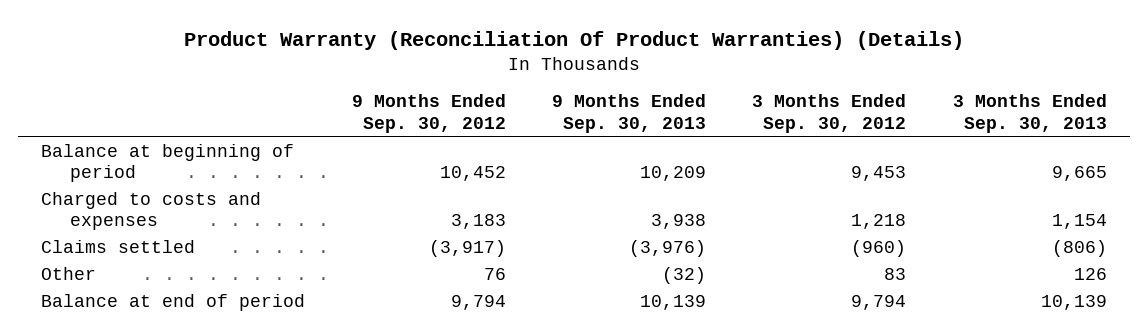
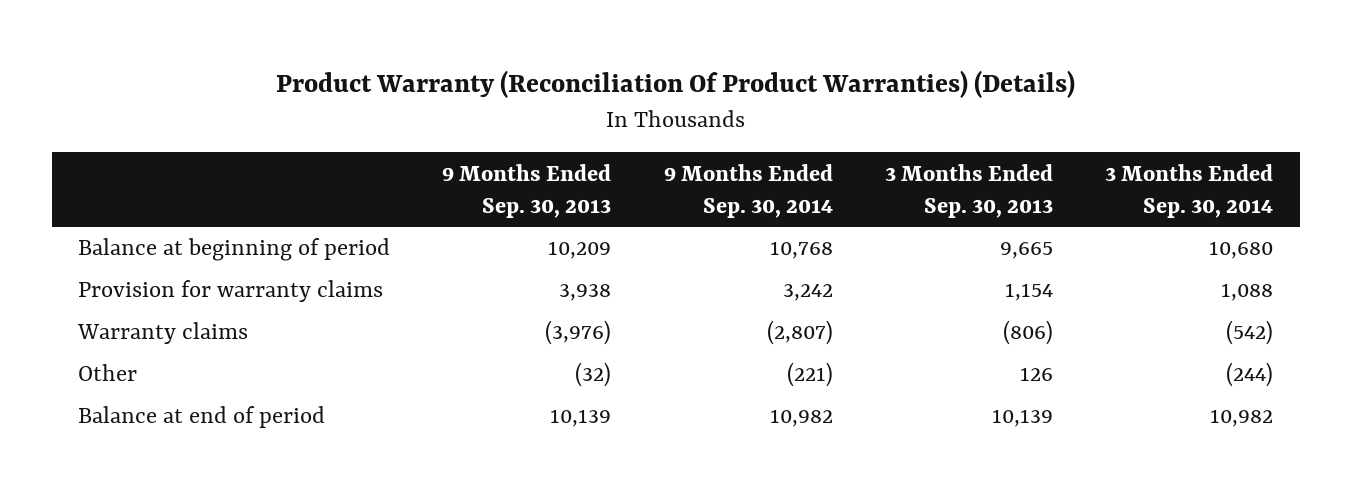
- | 9 Months Ended Sep. 30, 2012 | 9 Months Ended Sep. 30, 2013 | 3 Months Ended Sep. 30, 2012 | 3 Months Ended Sep. 30, 2013
+ | 9 Months Ended Sep. 30, 2013 | 9 Months Ended Sep. 30, 2014 | 3 Months Ended Sep. 30, 2013 | 3 Months Ended Sep. 30, 2014
- Charged to costs and expenses | 3,183 | 3,938 | 1,218 | 1,154
- Claims settled | (3,917) | (3,976) | (960) | (806)
+ Provision for warranty claims | 3,938 | 3,242 | 1,154 | 1,088
+ Warranty claims | (3,976) | (2,807) | (806) | (542)

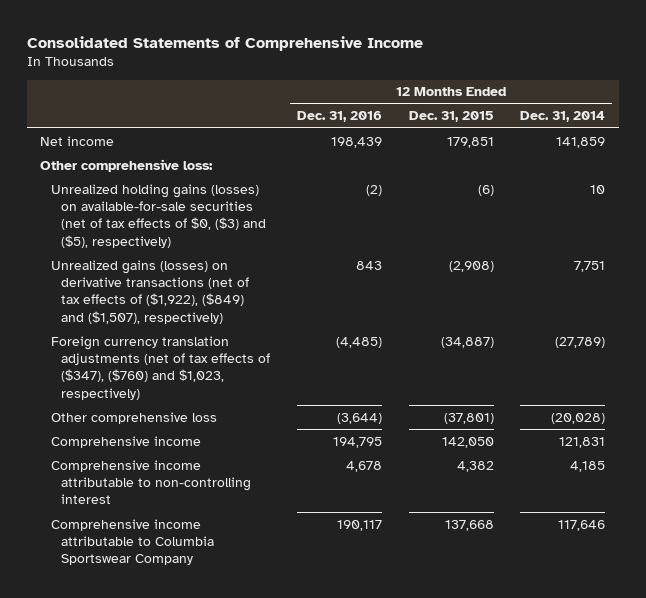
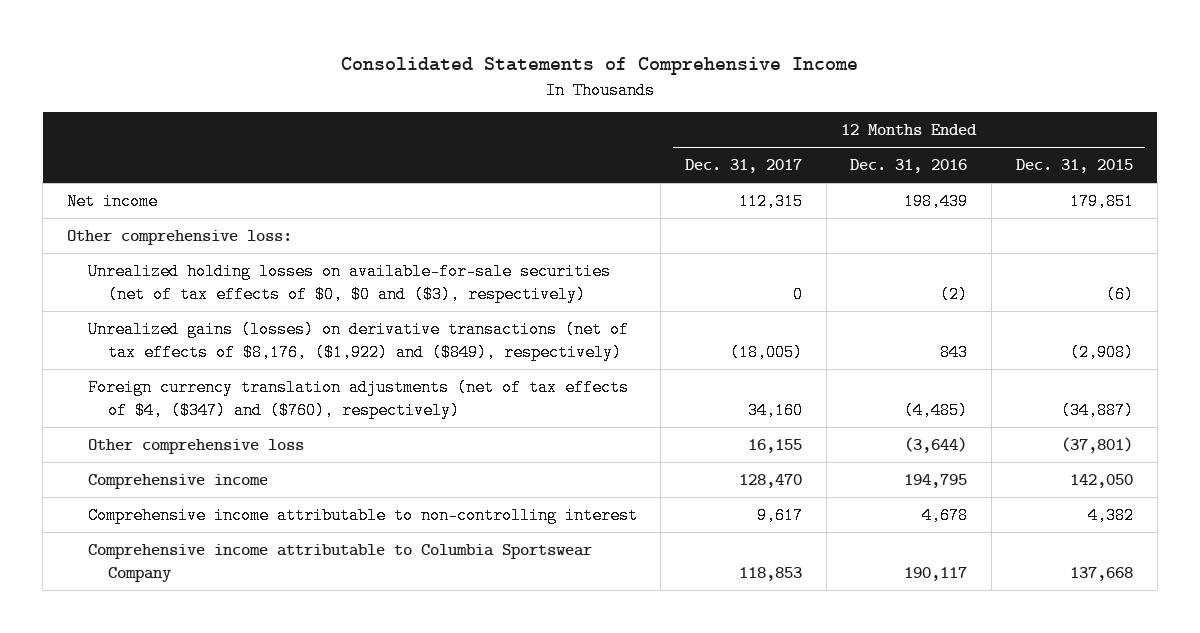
- | 12 Months Ended Dec. 31, 2016 | 12 Months Ended Dec. 31, 2015 | 12 Months Ended Dec. 31, 2014
+ | 12 Months Ended Dec. 31, 2017 | 12 Months Ended Dec. 31, 2016 | 12 Months Ended Dec. 31, 2015
- Unrealized holding gains (losses) on available-for-sale securities (net of tax effects of $0, ($3) and ($5), respectively) | (2) | (6) | 10
- Unrealized gains (losses) on derivative transactions (net of tax effects of ($1,922), ($849) and ($1,507), respectively) | 843 | (2,908) | 7,751
- Foreign currency translation adjustments (net of tax effects of ($347), ($760) and $1,023, respectively) | (4,485) | (34,887) | (27,789)
+ Unrealized holding losses on available-for-sale securities (net of tax effects of $0, $0 and ($3), respectively) | 0 | (2) | (6)
+ Unrealized gains (losses) on derivative transactions (net of tax effects of $8,176, ($1,922) and ($849), respectively) | (18,005) | 843 | (2,908)
+ Foreign currency translation adjustments (net of tax effects of $4, ($347) and ($760), respectively) | 34,160 | (4,485) | (34,887)

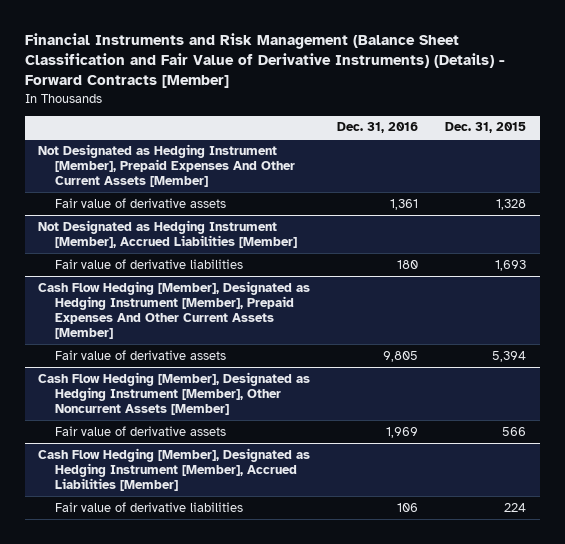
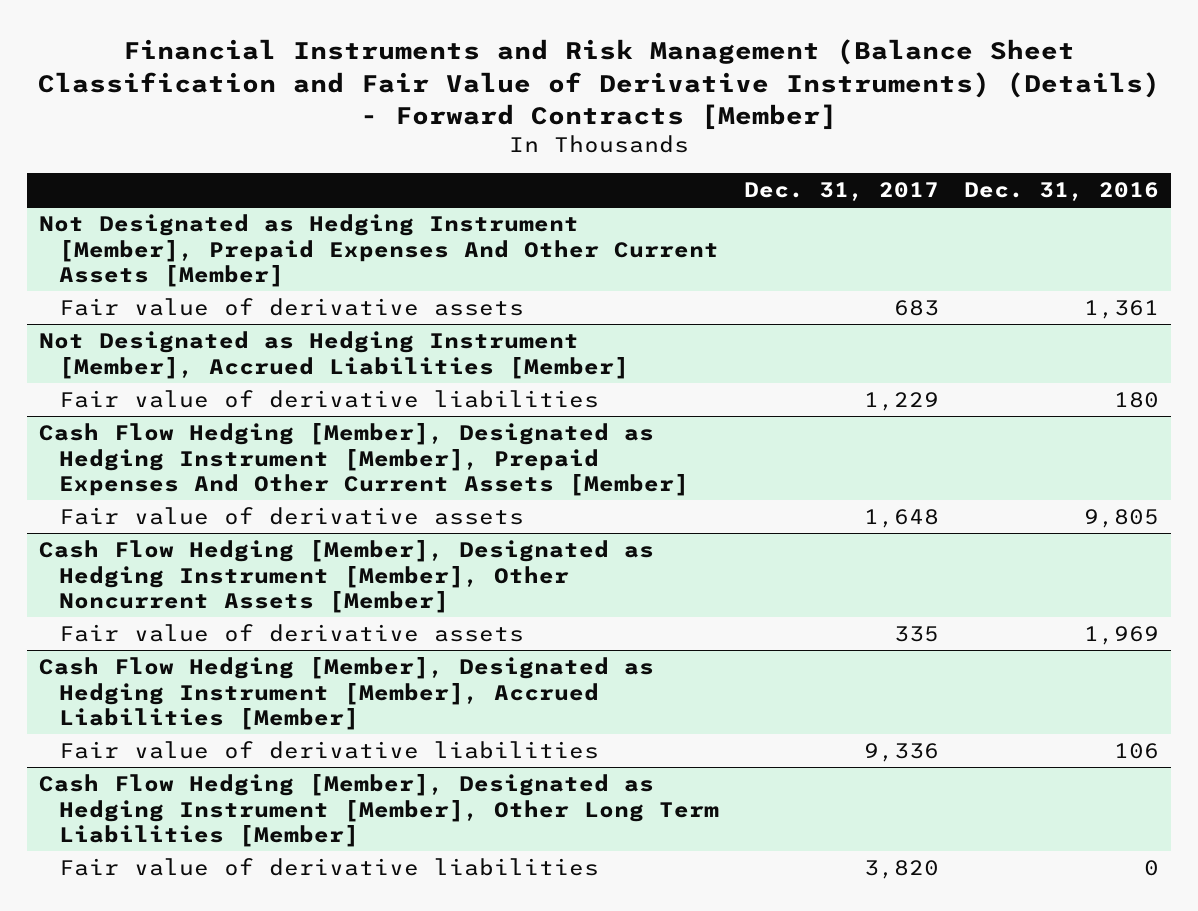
- | Dec. 31, 2016 | Dec. 31, 2015
+ | Dec. 31, 2017 | Dec. 31, 2016
+ Cash Flow Hedging [Member], Designated as Hedging Instrument [Member], Other Long Term Liabilities [Member]
+ Fair value of derivative liabilities | 3,820 | 0

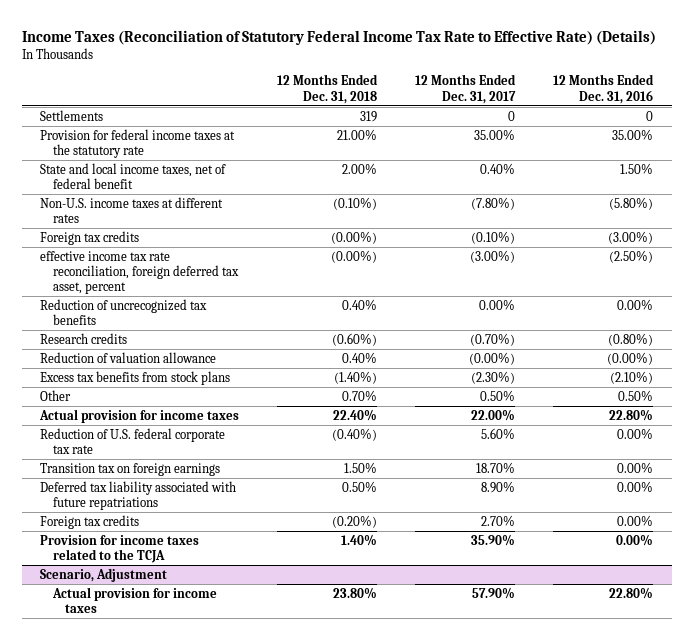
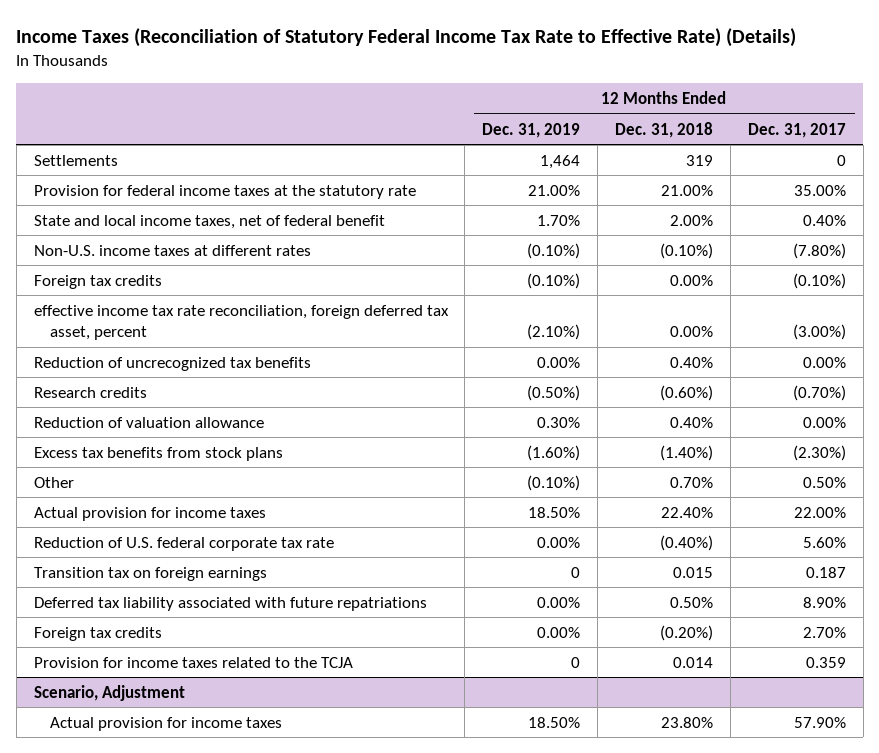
- | 12 Months Ended Dec. 31, 2018 | 12 Months Ended Dec. 31, 2017 | 12 Months Ended Dec. 31, 2016
+ | 12 Months Ended Dec. 31, 2019 | 12 Months Ended Dec. 31, 2018 | 12 Months Ended Dec. 31, 2017
- Foreign tax credits | (0.00%) | (0.10%) | (3.00%)
- effective income tax rate reconciliation, foreign deferred tax asset, percent | (0.00%) | (3.00%) | (2.50%)
+ Foreign tax credits | (0.10%) | 0.00% | (0.10%)
+ effective income tax rate reconciliation, foreign deferred tax asset, percent | (2.10%) | 0.00% | (3.00%)
- Reduction of valuation allowance | 0.40% | (0.00%) | (0.00%)
+ Reduction of valuation allowance | 0.30% | 0.40% | 0.00%
- Transition tax on foreign earnings | 1.50% | 18.70% | 0.00%
+ Transition tax on foreign earnings | 0 | 0.015 | 0.187
- Provision for income taxes related to the TCJA | 1.40% | 35.90% | 0.00%
+ Provision for income taxes related to the TCJA | 0 | 0.014 | 0.359

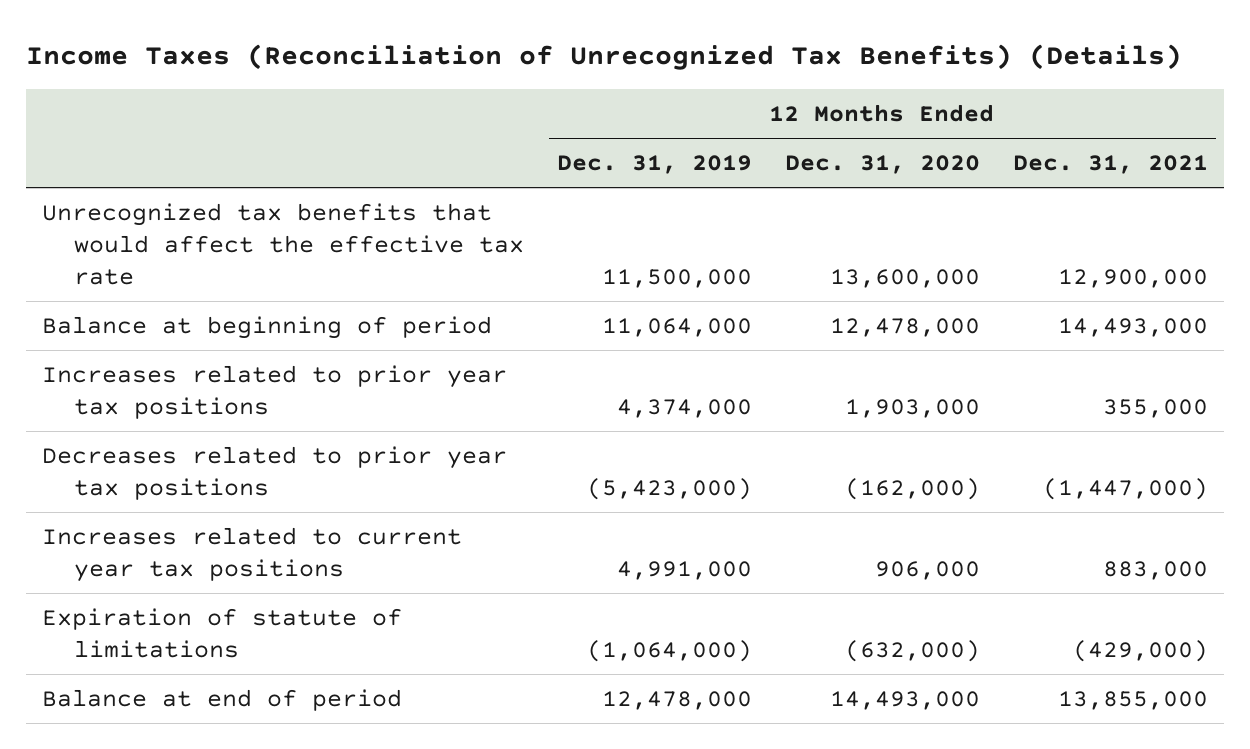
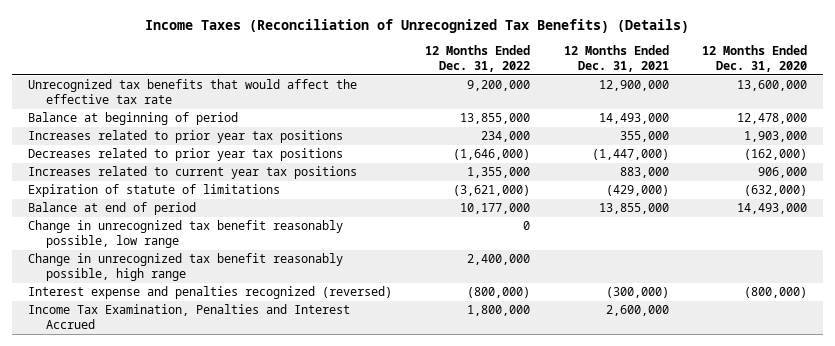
- | 12 Months Ended Dec. 31, 2019 | 12 Months Ended Dec. 31, 2020 | 12 Months Ended Dec. 31, 2021
+ | 12 Months Ended Dec. 31, 2022 | 12 Months Ended Dec. 31, 2021 | 12 Months Ended Dec. 31, 2020
+ Change in unrecognized tax benefit reasonably possible, low range | 0 | |
+ Change in unrecognized tax benefit reasonably possible, high range | 2,400,000 | |
+ Interest expense and penalties recognized (reversed) | (800,000) | (300,000) | (800,000)
+ Income Tax Examination, Penalties and Interest Accrued | 1,800,000 | 2,600,000 |

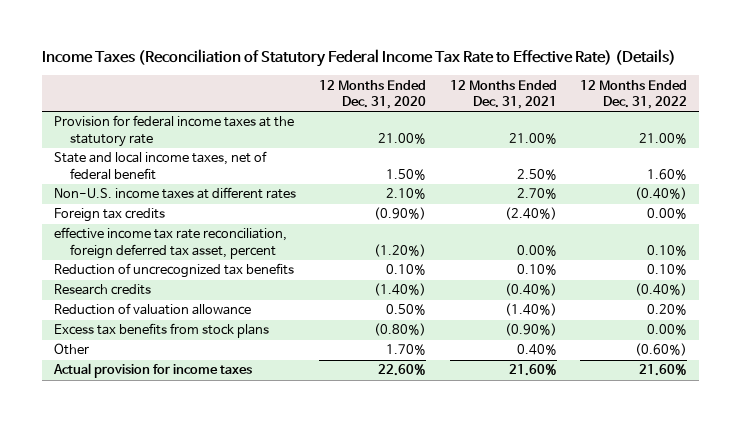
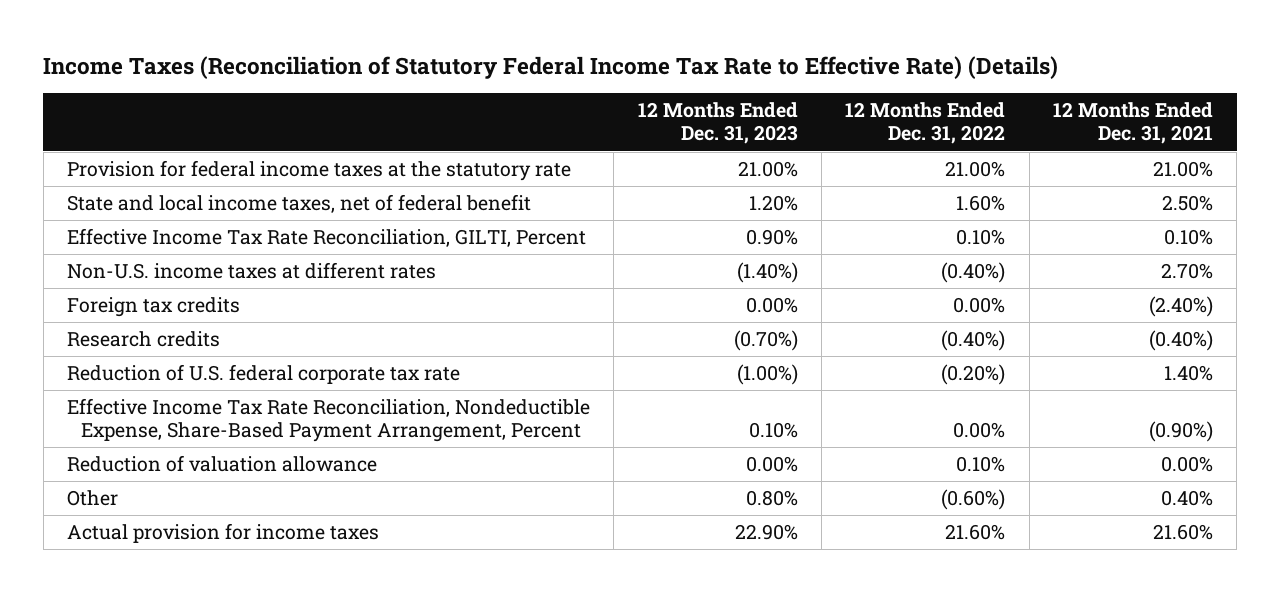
- | 12 Months Ended Dec. 31, 2020 | 12 Months Ended Dec. 31, 2021 | 12 Months Ended Dec. 31, 2022
+ | 12 Months Ended Dec. 31, 2023 | 12 Months Ended Dec. 31, 2022 | 12 Months Ended Dec. 31, 2021
+ Effective Income Tax Rate Reconciliation, GILTI, Percent | 0.90% | 0.10% | 0.10%
- effective income tax rate reconciliation, foreign deferred tax asset, percent | (1.20%) | 0.00% | 0.10%
- Reduction of uncrecognized tax benefits | 0.10% | 0.10% | 0.10%
- Reduction of valuation allowance | 0.50% | (1.40%) | 0.20%
- Excess tax benefits from stock plans | (0.80%) | (0.90%) | 0.00%
+ Reduction of U.S. federal corporate tax rate | (1.00%) | (0.20%) | 1.40%
+ Effective Income Tax Rate Reconciliation, Nondeductible Expense, Share-Based Payment Arrangement, Percent | 0.10% | 0.00% | (0.90%)
+ Reduction of valuation allowance | 0.00% | 0.10% | 0.00%

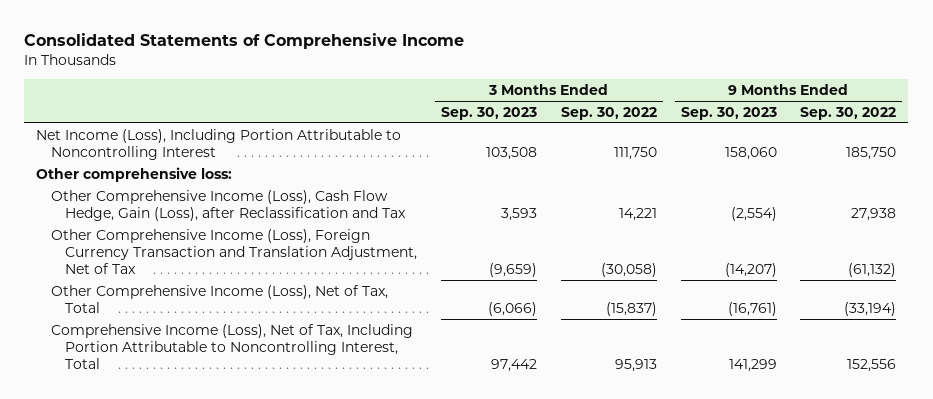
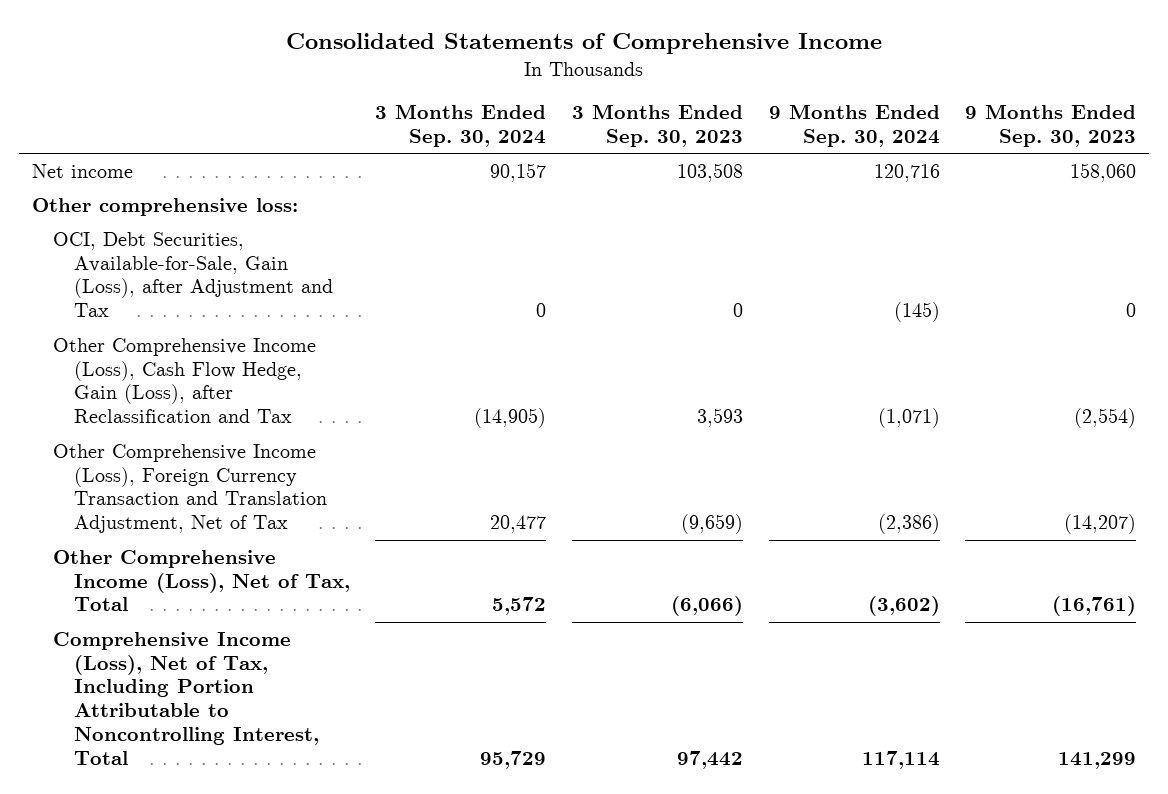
- | 3 Months Ended Sep. 30, 2023 | 3 Months Ended Sep. 30, 2022 | 9 Months Ended Sep. 30, 2023 | 9 Months Ended Sep. 30, 2022
+ | 3 Months Ended Sep. 30, 2024 | 3 Months Ended Sep. 30, 2023 | 9 Months Ended Sep. 30, 2024 | 9 Months Ended Sep. 30, 2023
- Net Income (Loss), Including Portion Attributable to Noncontrolling Interest | 103,508 | 111,750 | 158,060 | 185,750
+ Net income | 90,157 | 103,508 | 120,716 | 158,060
+ OCI, Debt Securities, Available-for-Sale, Gain (Loss), after Adjustment and Tax | 0 | 0 | (145) | 0

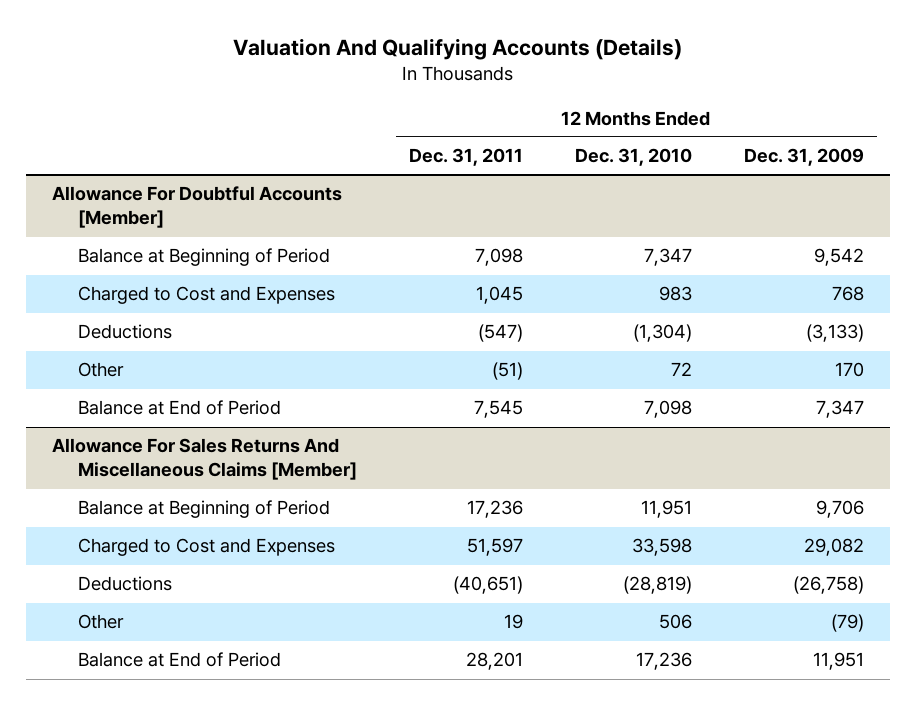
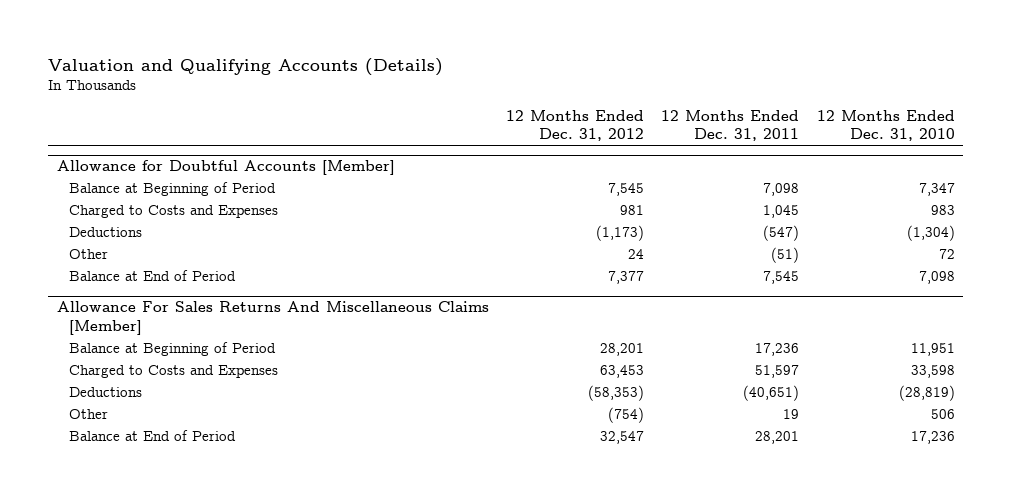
- Valuation And Qualifying Accounts (Details)
+ Valuation and Qualifying Accounts (Details)
- | 12 Months Ended Dec. 31, 2011 | 12 Months Ended Dec. 31, 2010 | 12 Months Ended Dec. 31, 2009
+ | 12 Months Ended Dec. 31, 2012 | 12 Months Ended Dec. 31, 2011 | 12 Months Ended Dec. 31, 2010
- Allowance For Doubtful Accounts [Member]
+ Allowance for Doubtful Accounts [Member]
- Charged to Cost and Expenses | 1,045 | 983 | 768
+ Charged to Costs and Expenses | 981 | 1,045 | 983
@ Allowance For Sales Returns And Miscellaneous Claims [Member]
- Charged to Cost and Expenses | 51,597 | 33,598 | 29,082
+ Charged to Costs and Expenses | 63,453 | 51,597 | 33,598

